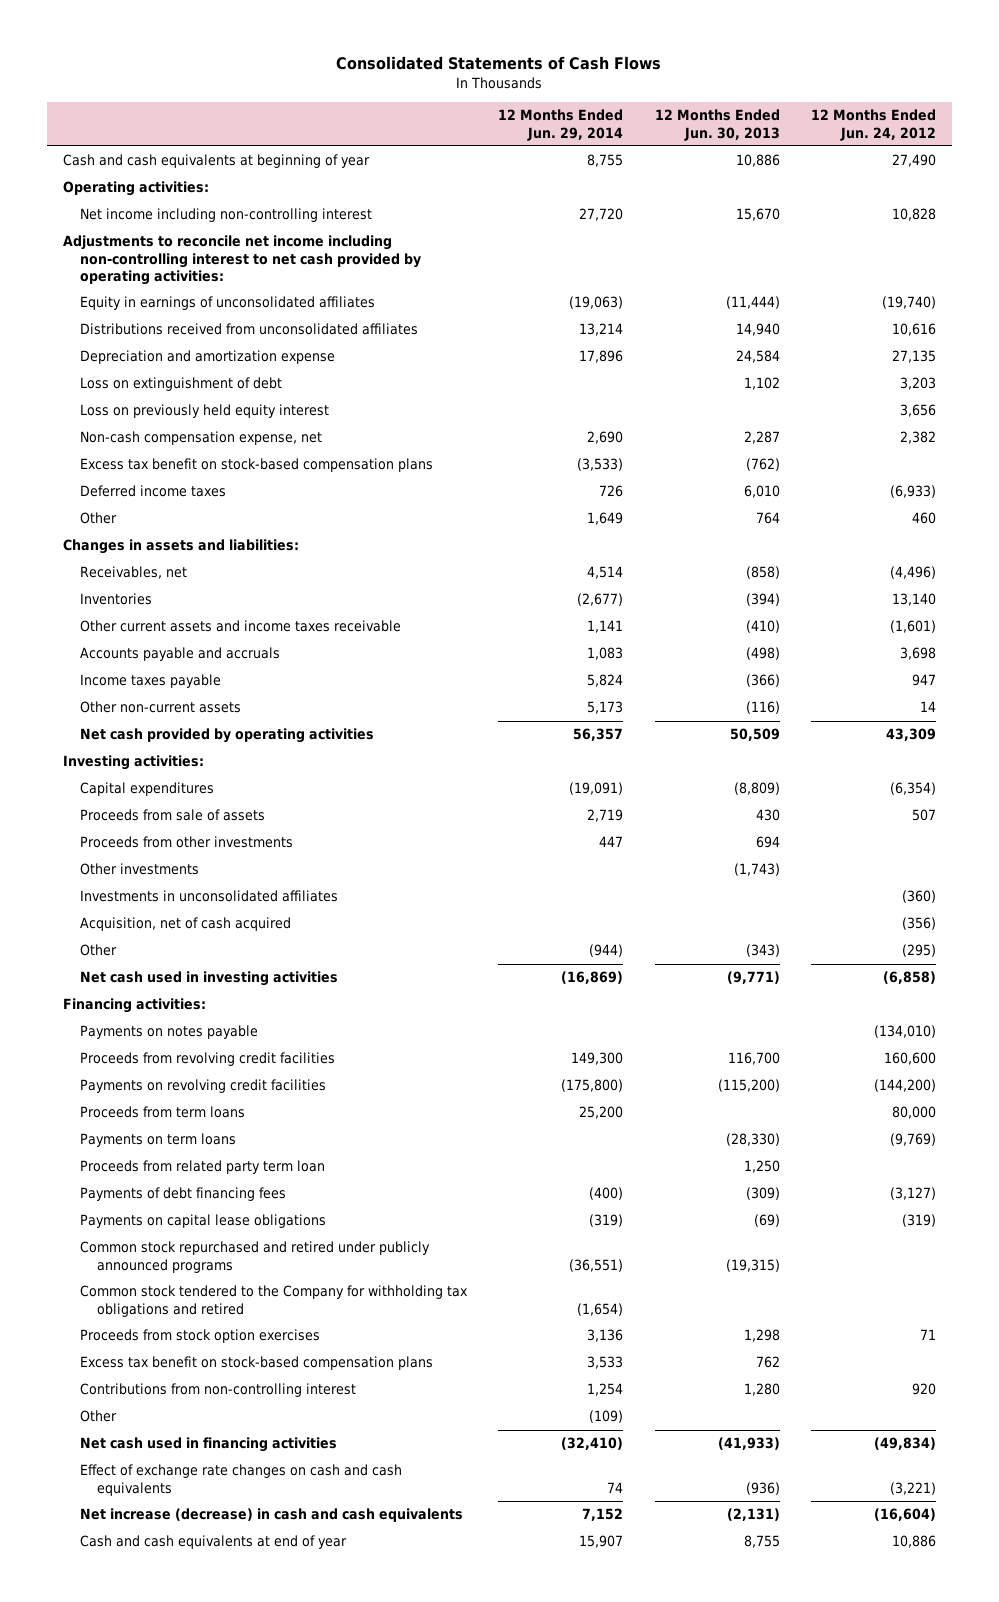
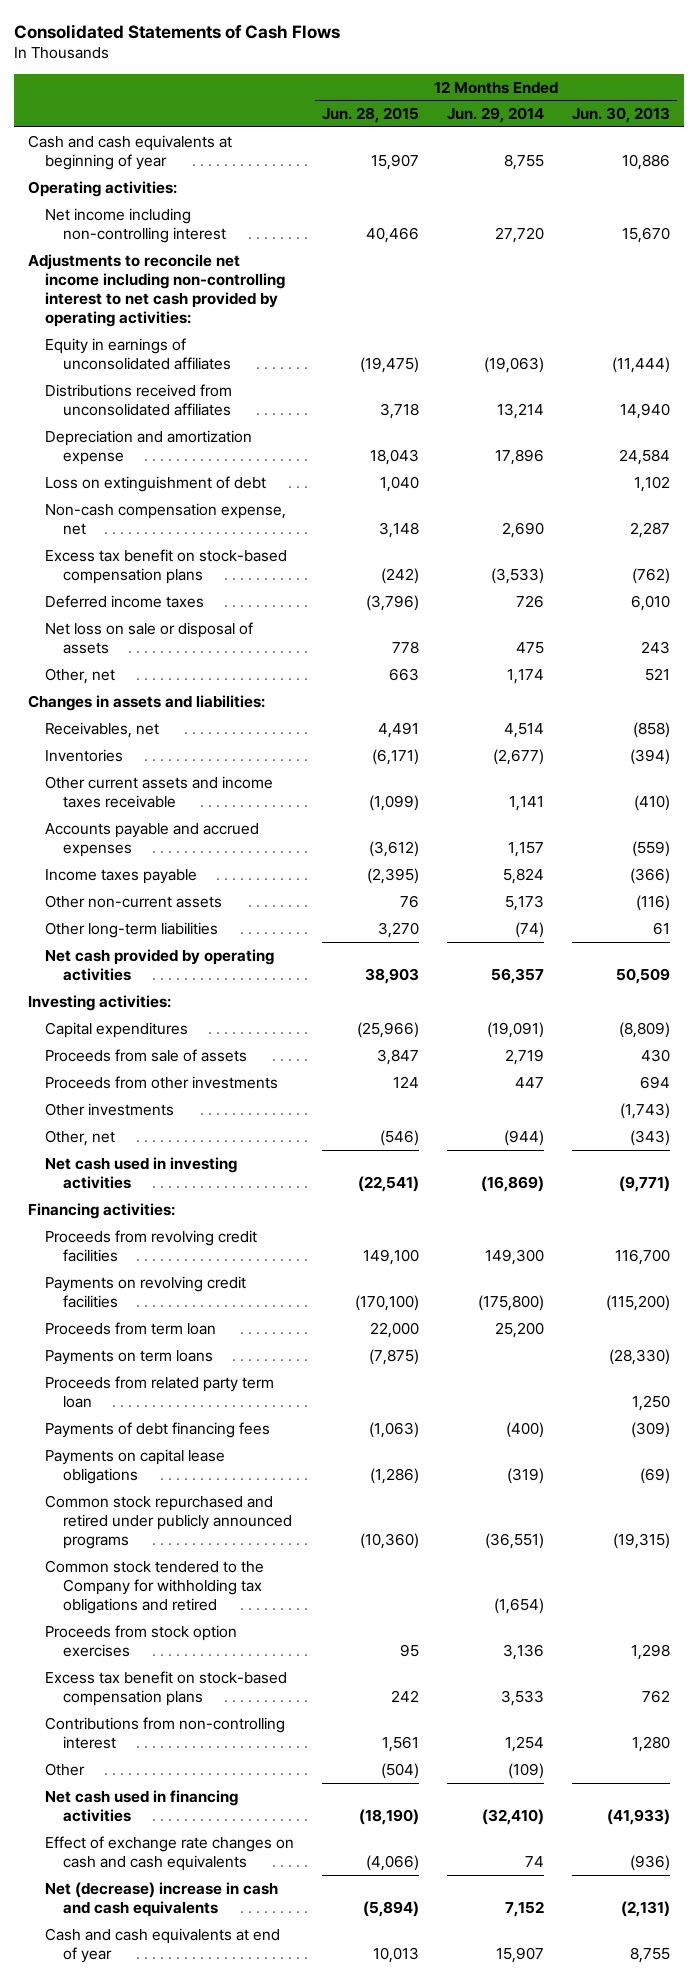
- | 12 Months Ended Jun. 29, 2014 | 12 Months Ended Jun. 30, 2013 | 12 Months Ended Jun. 24, 2012
+ | 12 Months Ended Jun. 28, 2015 | 12 Months Ended Jun. 29, 2014 | 12 Months Ended Jun. 30, 2013
- Loss on previously held equity interest | | | 3,656
- Other | 1,649 | 764 | 460
+ Net loss on sale or disposal of assets | 778 | 475 | 243
+ Other, net | 663 | 1,174 | 521
- Accounts payable and accruals | 1,083 | (498) | 3,698
+ Accounts payable and accrued expenses | (3,612) | 1,157 | (559)
+ Other long-term liabilities | 3,270 | (74) | 61
- Investments in unconsolidated affiliates | | | (360)
- Acquisition, net of cash acquired | | | (356)
- Other | (944) | (343) | (295)
+ Other, net | (546) | (944) | (343)
- Payments on notes payable | | | (134,010)
- Proceeds from term loans | 25,200 | | 80,000
+ Proceeds from term loan | 22,000 | 25,200 |
- Net increase (decrease) in cash and cash equivalents | 7,152 | (2,131) | (16,604)
+ Net (decrease) increase in cash and cash equivalents | (5,894) | 7,152 | (2,131)

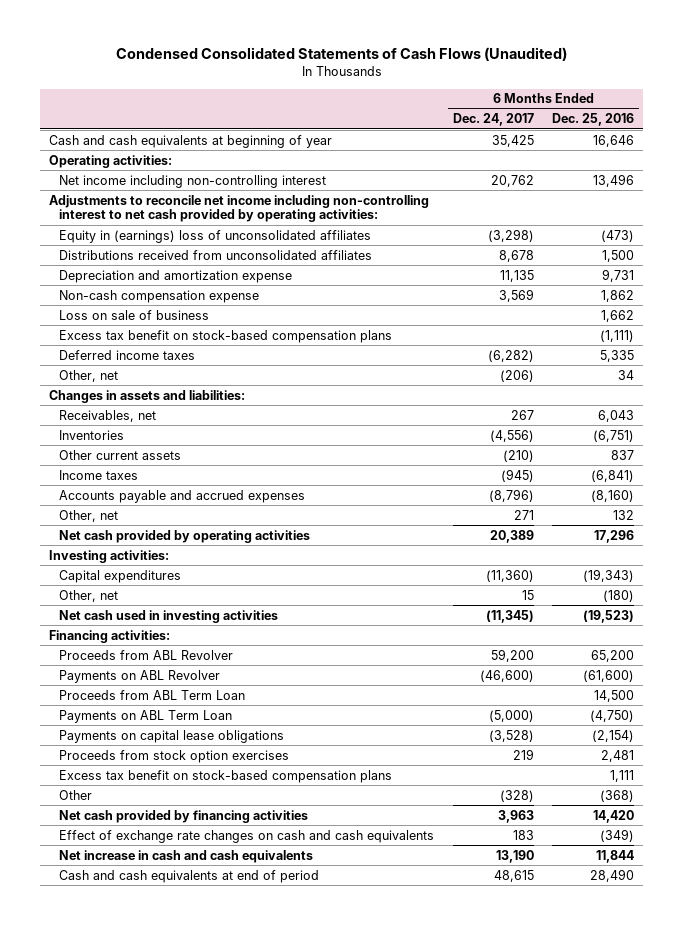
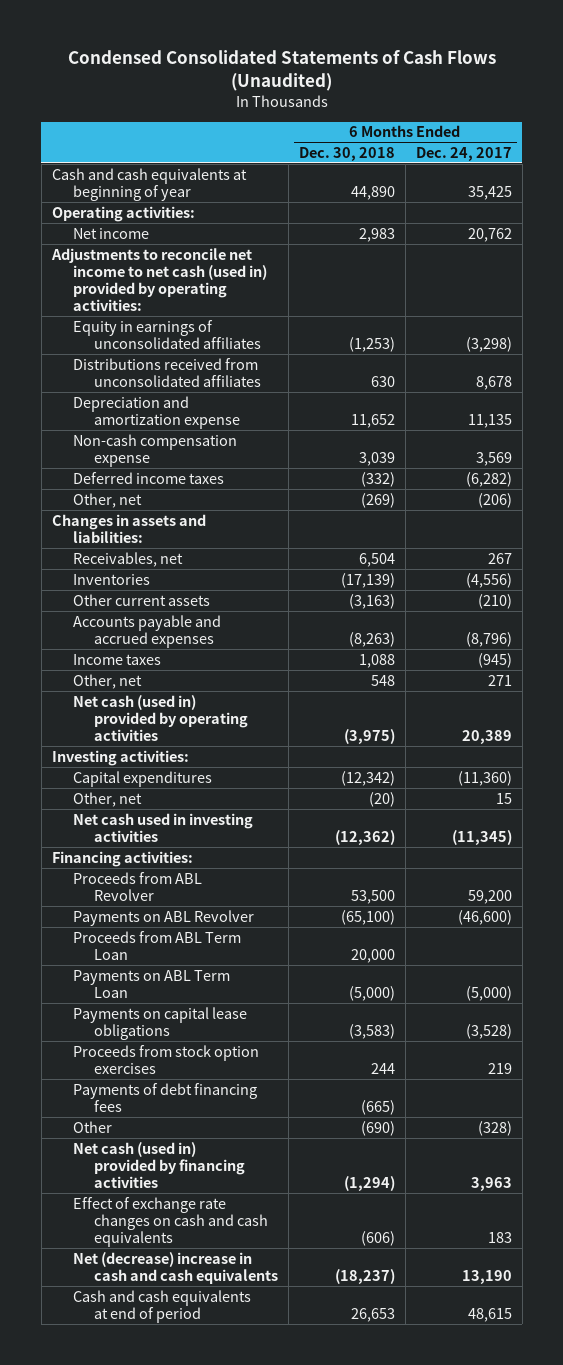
- | 6 Months Ended Dec. 24, 2017 | 6 Months Ended Dec. 25, 2016
+ | 6 Months Ended Dec. 30, 2018 | 6 Months Ended Dec. 24, 2017
- Net income including non-controlling interest | 20,762 | 13,496
- Adjustments to reconcile net income including non-controlling interest to net cash provided by operating activities:
- Equity in (earnings) loss of unconsolidated affiliates | (3,298) | (473)
+ Net income | 2,983 | 20,762
+ Adjustments to reconcile net income to net cash (used in) provided by operating activities:
+ Equity in earnings of unconsolidated affiliates | (1,253) | (3,298)
- Loss on sale of business | | 1,662
- Excess tax benefit on stock-based compensation plans | | (1,111)
moved down: Income taxes | 1,088 | (945)
- Net cash provided by operating activities | 20,389 | 17,296
+ Net cash (used in) provided by operating activities | (3,975) | 20,389
- Excess tax benefit on stock-based compensation plans | | 1,111
+ Payments of debt financing fees | (665) |
- Net cash provided by financing activities | 3,963 | 14,420
+ Net cash (used in) provided by financing activities | (1,294) | 3,963
- Net increase in cash and cash equivalents | 13,190 | 11,844
+ Net (decrease) increase in cash and cash equivalents | (18,237) | 13,190

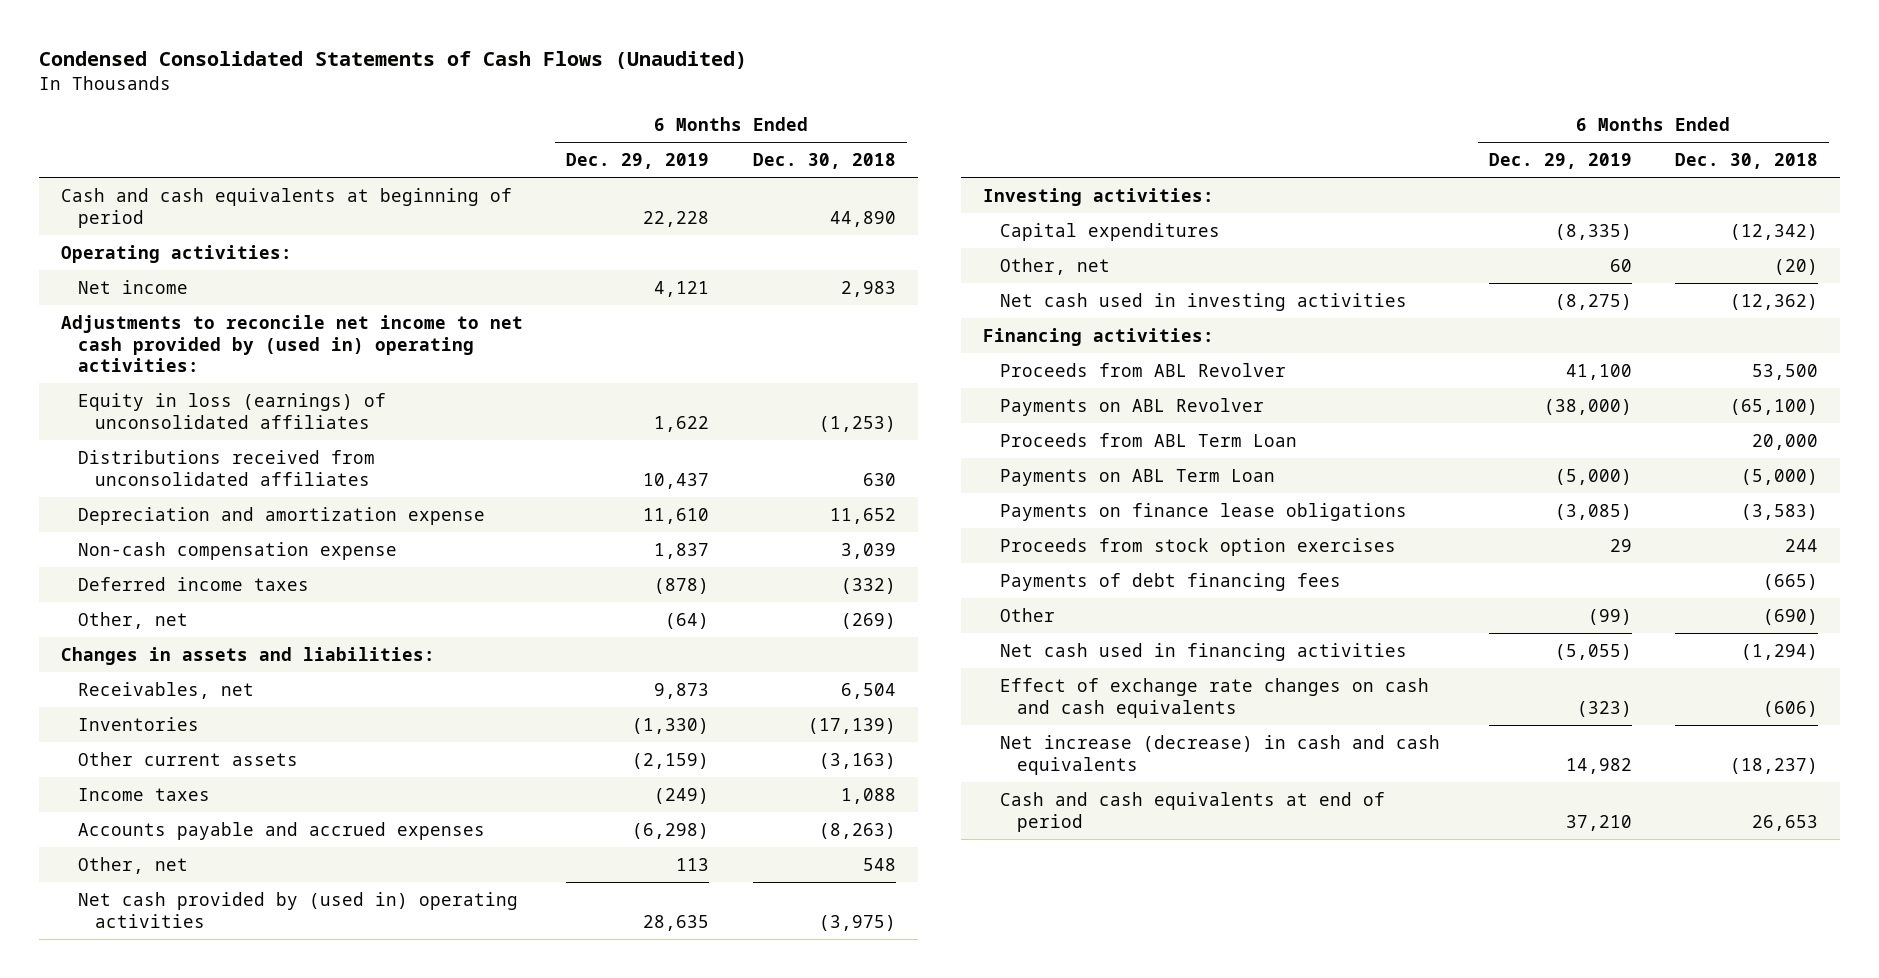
- | 6 Months Ended Dec. 30, 2018 | 6 Months Ended Dec. 24, 2017
+ | 6 Months Ended Dec. 29, 2019 | 6 Months Ended Dec. 30, 2018
- Cash and cash equivalents at beginning of year | 44,890 | 35,425
+ Cash and cash equivalents at beginning of period | 22,228 | 44,890
- Adjustments to reconcile net income to net cash (used in) provided by operating activities:
- Equity in earnings of unconsolidated affiliates | (1,253) | (3,298)
+ Adjustments to reconcile net income to net cash provided by (used in) operating activities:
+ Equity in loss (earnings) of unconsolidated affiliates | 1,622 | (1,253)
moved down: Accounts payable and accrued expenses | (6,298) | (8,263)
- Net cash (used in) provided by operating activities | (3,975) | 20,389
+ Net cash provided by (used in) operating activities | 28,635 | (3,975)
- Payments on capital lease obligations | (3,583) | (3,528)
+ Payments on finance lease obligations | (3,085) | (3,583)
- Net cash (used in) provided by financing activities | (1,294) | 3,963
+ Net cash used in financing activities | (5,055) | (1,294)
- Net (decrease) increase in cash and cash equivalents | (18,237) | 13,190
+ Net increase (decrease) in cash and cash equivalents | 14,982 | (18,237)

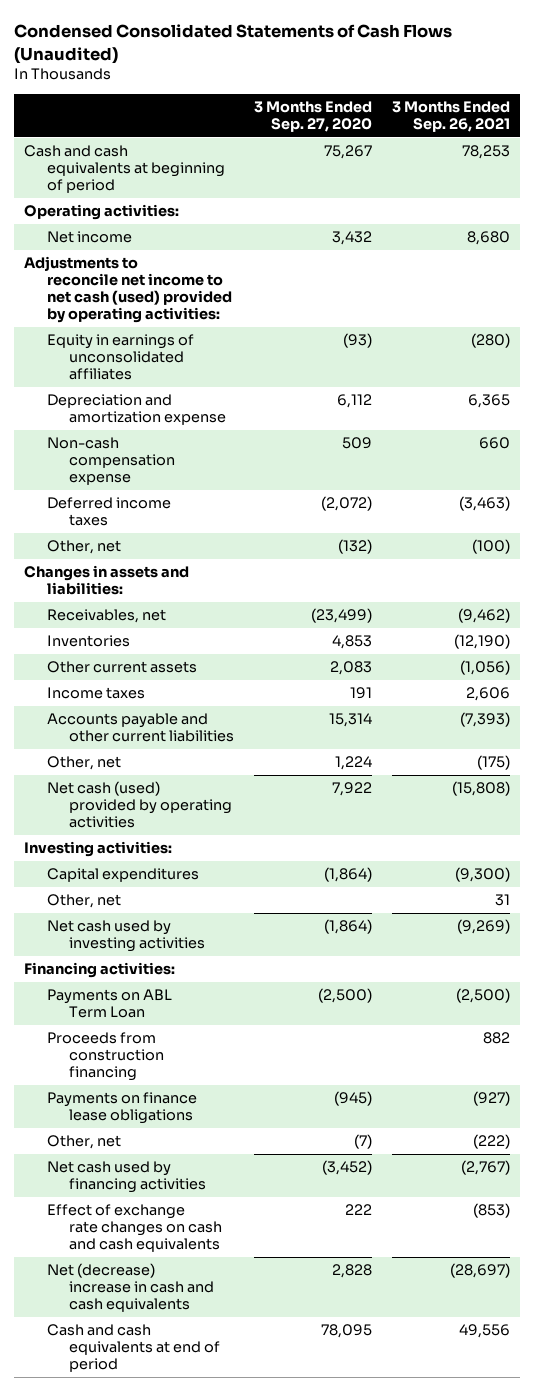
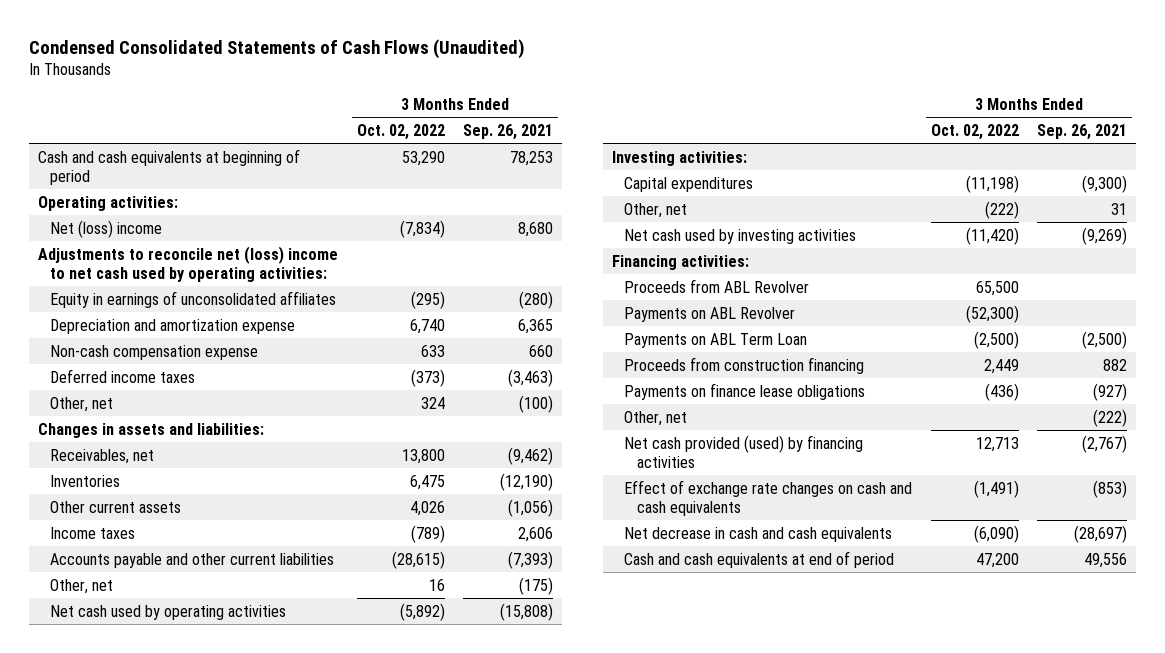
- | 3 Months Ended Sep. 27, 2020 | 3 Months Ended Sep. 26, 2021
+ | 3 Months Ended Oct. 02, 2022 | 3 Months Ended Sep. 26, 2021
- Net income | 3,432 | 8,680
- Adjustments to reconcile net income to net cash (used) provided by operating activities:
+ Net (loss) income | (7,834) | 8,680
+ Adjustments to reconcile net (loss) income to net cash used by operating activities:
- Net cash (used) provided by operating activities | 7,922 | (15,808)
+ Net cash used by operating activities | (5,892) | (15,808)
+ Proceeds from ABL Revolver | 65,500 |
+ Payments on ABL Revolver | (52,300) |
- Net cash used by financing activities | (3,452) | (2,767)
+ Net cash provided (used) by financing activities | 12,713 | (2,767)
- Net (decrease) increase in cash and cash equivalents | 2,828 | (28,697)
+ Net decrease in cash and cash equivalents | (6,090) | (28,697)

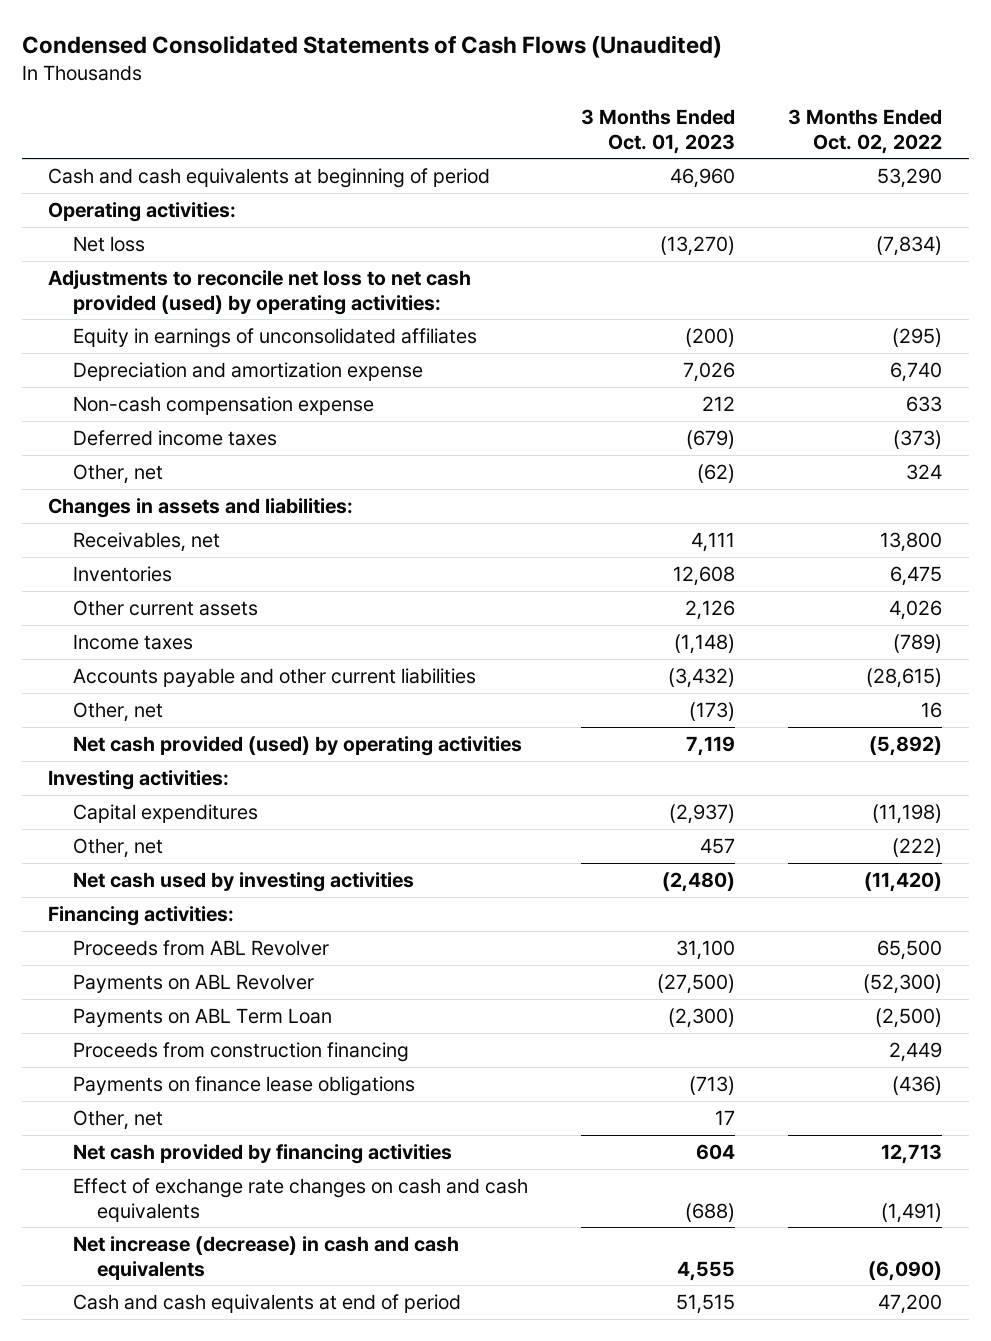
- | 3 Months Ended Oct. 02, 2022 | 3 Months Ended Sep. 26, 2021
+ | 3 Months Ended Oct. 01, 2023 | 3 Months Ended Oct. 02, 2022
- Net (loss) income | (7,834) | 8,680
- Adjustments to reconcile net (loss) income to net cash used by operating activities:
+ Net loss | (13,270) | (7,834)
+ Adjustments to reconcile net loss to net cash provided (used) by operating activities:
- Net cash used by operating activities | (5,892) | (15,808)
+ Net cash provided (used) by operating activities | 7,119 | (5,892)
- Net cash provided (used) by financing activities | 12,713 | (2,767)
+ Net cash provided by financing activities | 604 | 12,713
- Net decrease in cash and cash equivalents | (6,090) | (28,697)
+ Net increase (decrease) in cash and cash equivalents | 4,555 | (6,090)

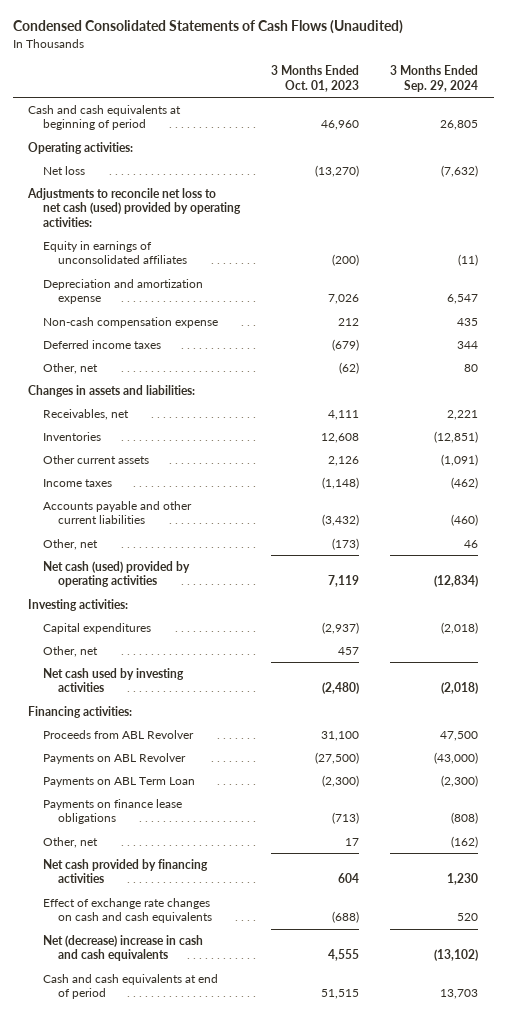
- | 3 Months Ended Oct. 01, 2023 | 3 Months Ended Oct. 02, 2022
+ | 3 Months Ended Oct. 01, 2023 | 3 Months Ended Sep. 29, 2024
- Adjustments to reconcile net loss to net cash provided (used) by operating activities:
+ Adjustments to reconcile net loss to net cash (used) provided by operating activities:
- Net cash provided (used) by operating activities | 7,119 | (5,892)
+ Net cash (used) provided by operating activities | 7,119 | (12,834)
- Proceeds from construction financing | | 2,449
- Net increase (decrease) in cash and cash equivalents | 4,555 | (6,090)
+ Net (decrease) increase in cash and cash equivalents | 4,555 | (13,102)

